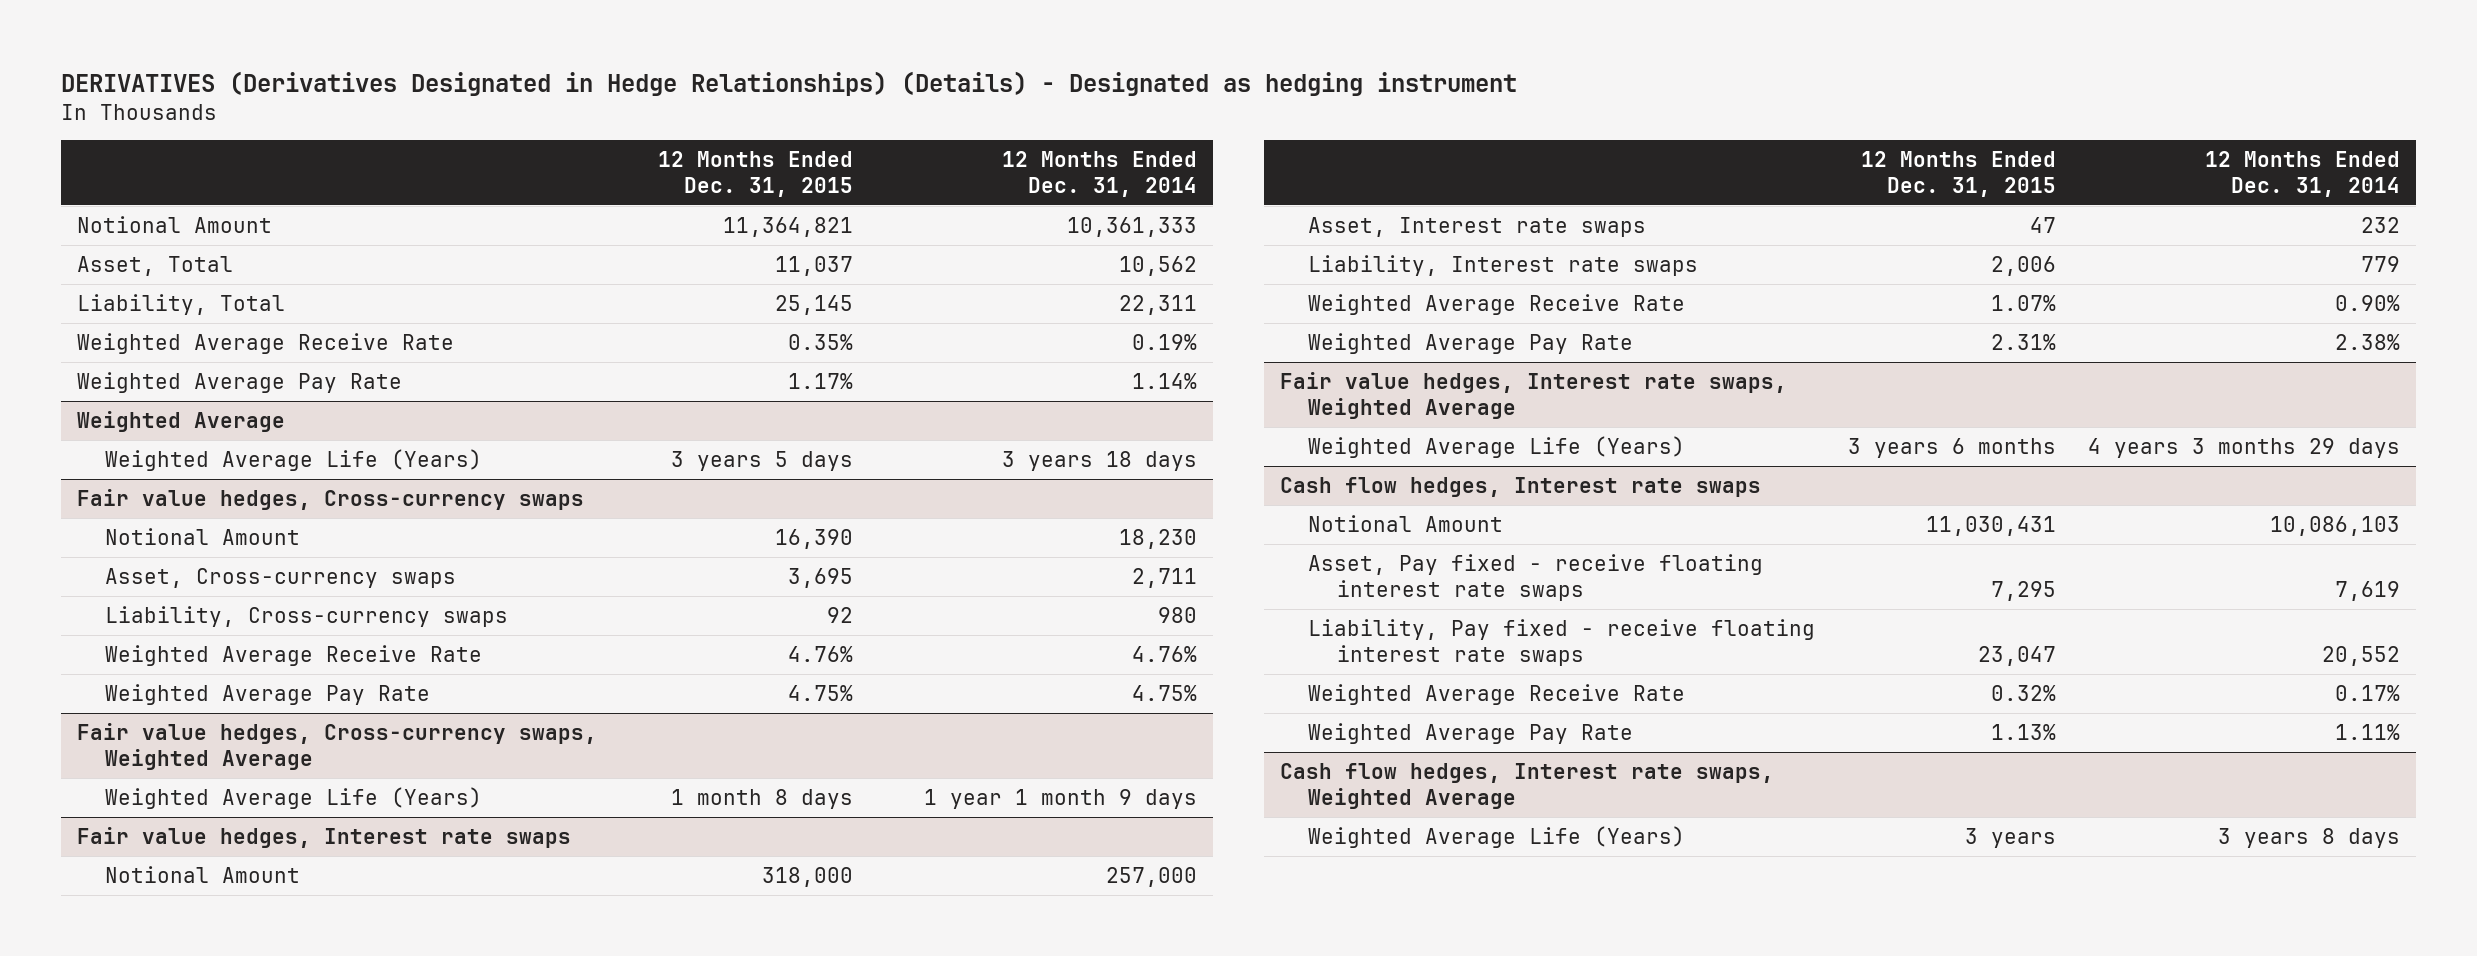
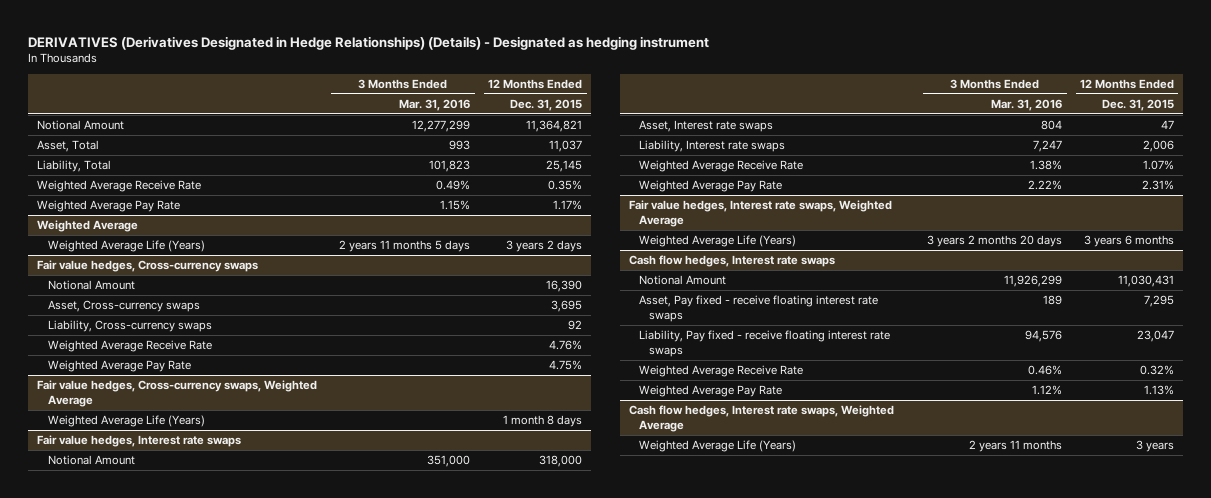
- | 12 Months Ended Dec. 31, 2015 | 12 Months Ended Dec. 31, 2014
+ | 3 Months Ended Mar. 31, 2016 | 12 Months Ended Dec. 31, 2015
@ Weighted Average
- Weighted Average Life (Years) | 3 years 5 days | 3 years 18 days
+ Weighted Average Life (Years) | 2 years 11 months 5 days | 3 years 2 days

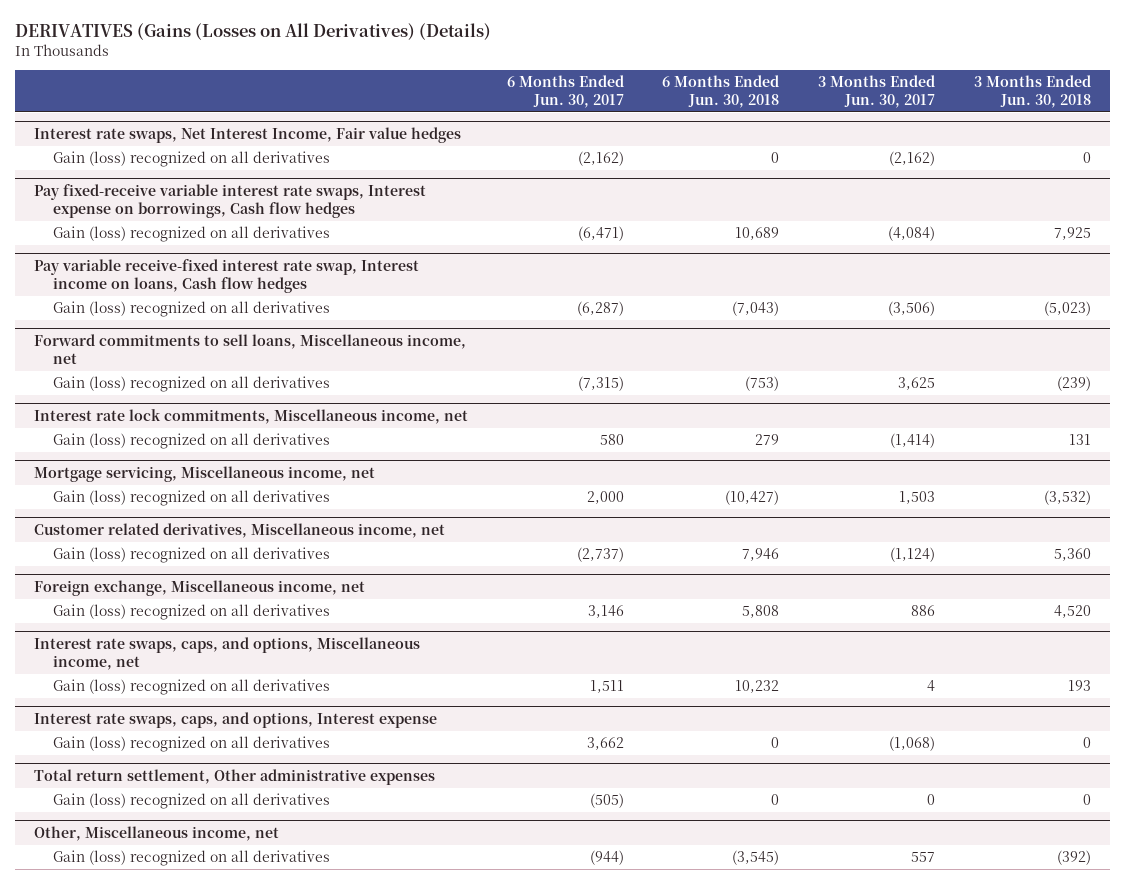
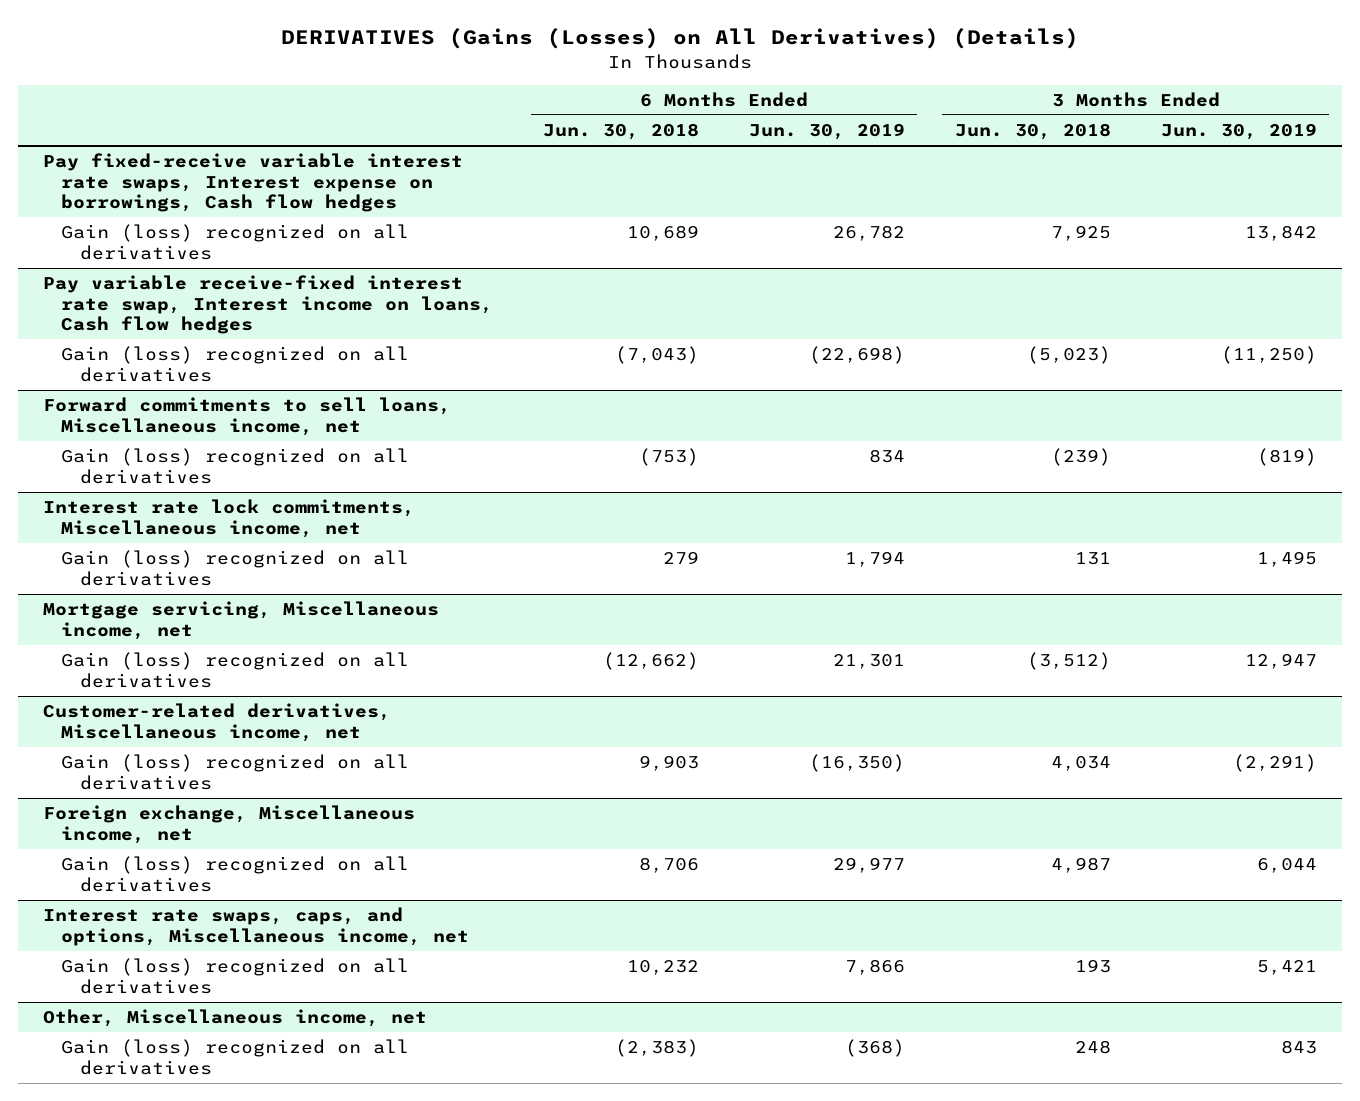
- DERIVATIVES (Gains (Losses on All Derivatives) (Details)
+ DERIVATIVES (Gains (Losses) on All Derivatives) (Details)
- | 6 Months Ended Jun. 30, 2017 | 6 Months Ended Jun. 30, 2018 | 3 Months Ended Jun. 30, 2017 | 3 Months Ended Jun. 30, 2018
+ | 6 Months Ended Jun. 30, 2018 | 6 Months Ended Jun. 30, 2019 | 3 Months Ended Jun. 30, 2018 | 3 Months Ended Jun. 30, 2019
- Interest rate swaps, Net Interest Income, Fair value hedges
- Gain (loss) recognized on all derivatives | (2,162) | 0 | (2,162) | 0
@ Mortgage servicing, Miscellaneous income, net
- Gain (loss) recognized on all derivatives | 2,000 | (10,427) | 1,503 | (3,532)
- Customer related derivatives, Miscellaneous income, net
- Gain (loss) recognized on all derivatives | (2,737) | 7,946 | (1,124) | 5,360
@ Mortgage servicing, Miscellaneous income, net
+ Gain (loss) recognized on all derivatives | (12,662) | 21,301 | (3,512) | 12,947
+ Customer-related derivatives, Miscellaneous income, net
+ Gain (loss) recognized on all derivatives | 9,903 | (16,350) | 4,034 | (2,291)
@ Foreign exchange, Miscellaneous income, net
- Gain (loss) recognized on all derivatives | 3,146 | 5,808 | 886 | 4,520
+ Gain (loss) recognized on all derivatives | 8,706 | 29,977 | 4,987 | 6,044
- Interest rate swaps, caps, and options, Interest expense
- Gain (loss) recognized on all derivatives | 3,662 | 0 | (1,068) | 0
- Total return settlement, Other administrative expenses
- Gain (loss) recognized on all derivatives | (505) | 0 | 0 | 0
@ Other, Miscellaneous income, net
- Gain (loss) recognized on all derivatives | (944) | (3,545) | 557 | (392)
+ Gain (loss) recognized on all derivatives | (2,383) | (368) | 248 | 843

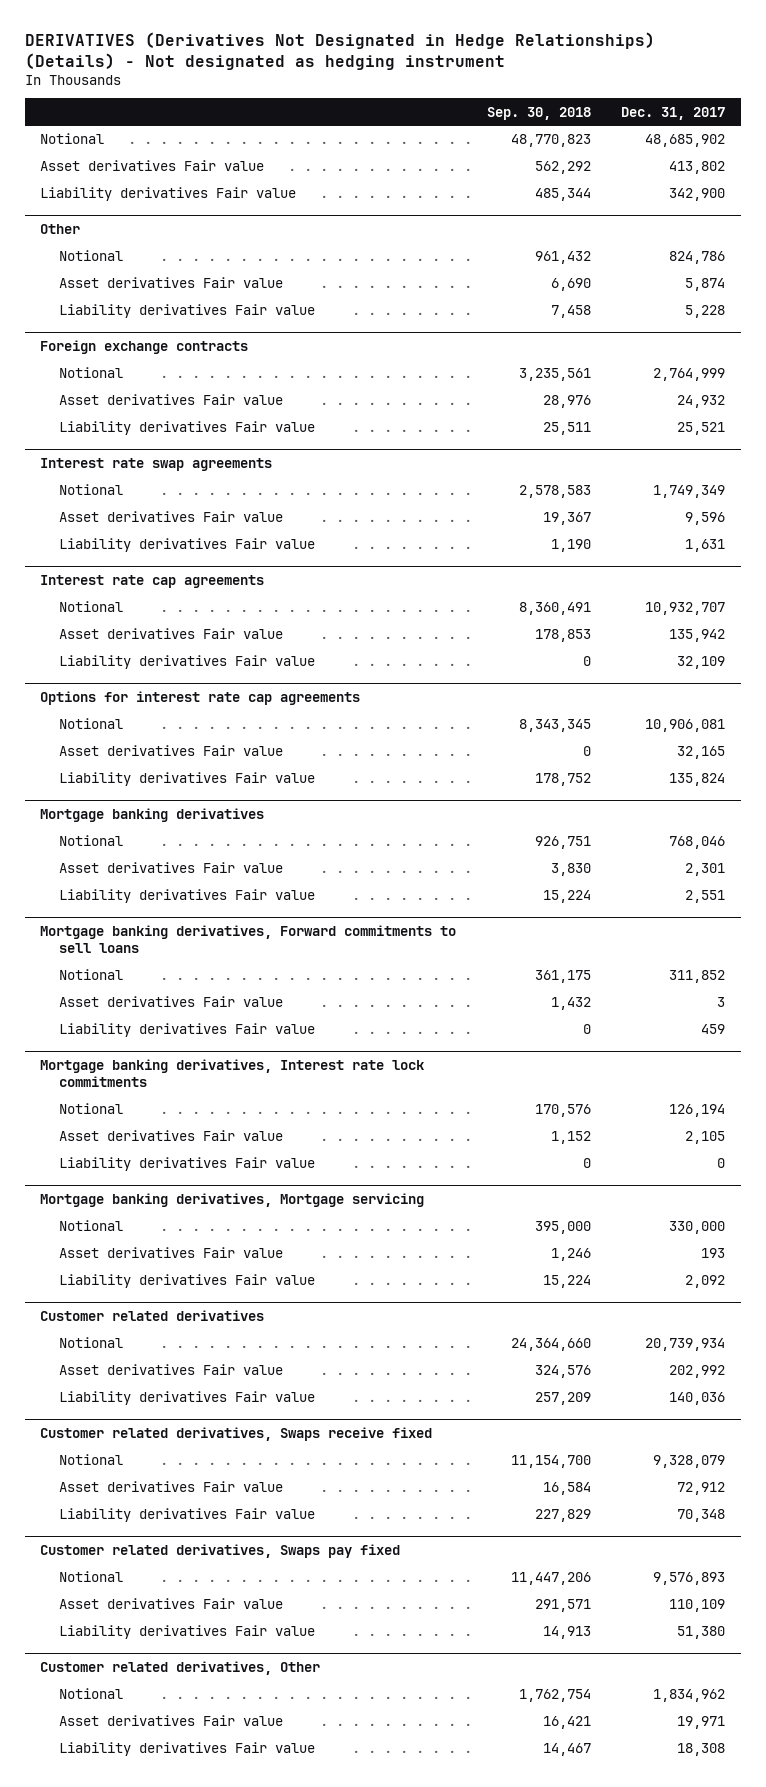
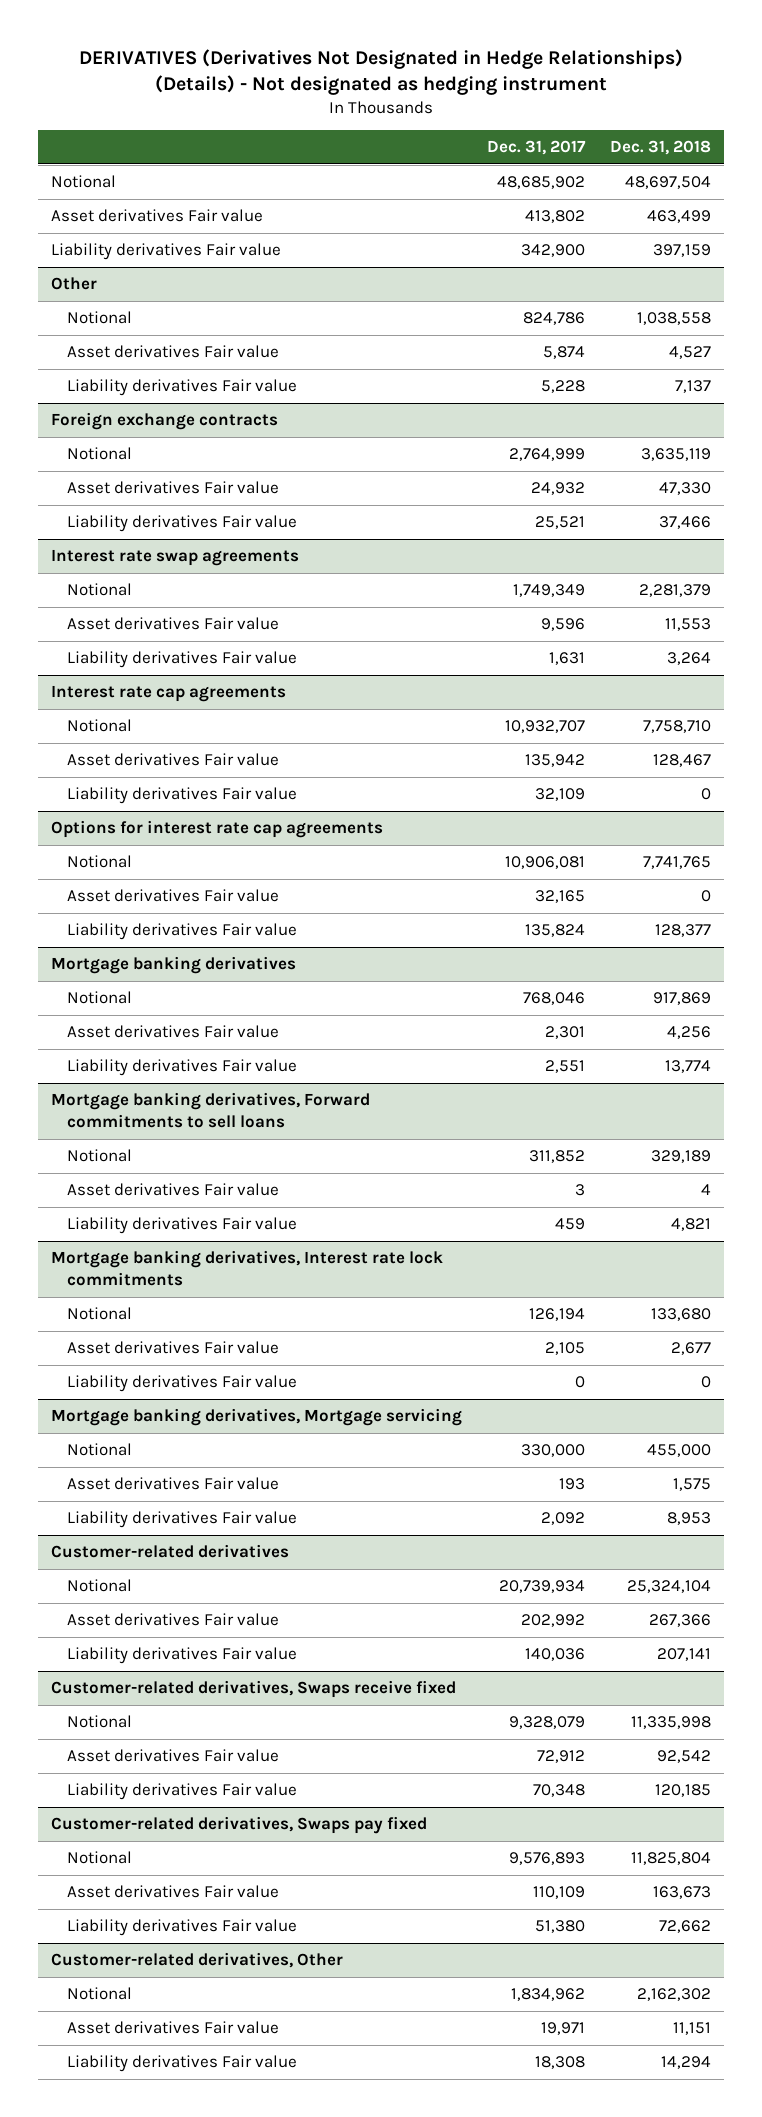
- | Sep. 30, 2018 | Dec. 31, 2017
+ | Dec. 31, 2017 | Dec. 31, 2018
- Customer related derivatives
+ Customer-related derivatives
- Customer related derivatives, Swaps receive fixed
+ Customer-related derivatives, Swaps receive fixed
- Customer related derivatives, Swaps pay fixed
+ Customer-related derivatives, Swaps pay fixed
- Customer related derivatives, Other
+ Customer-related derivatives, Other

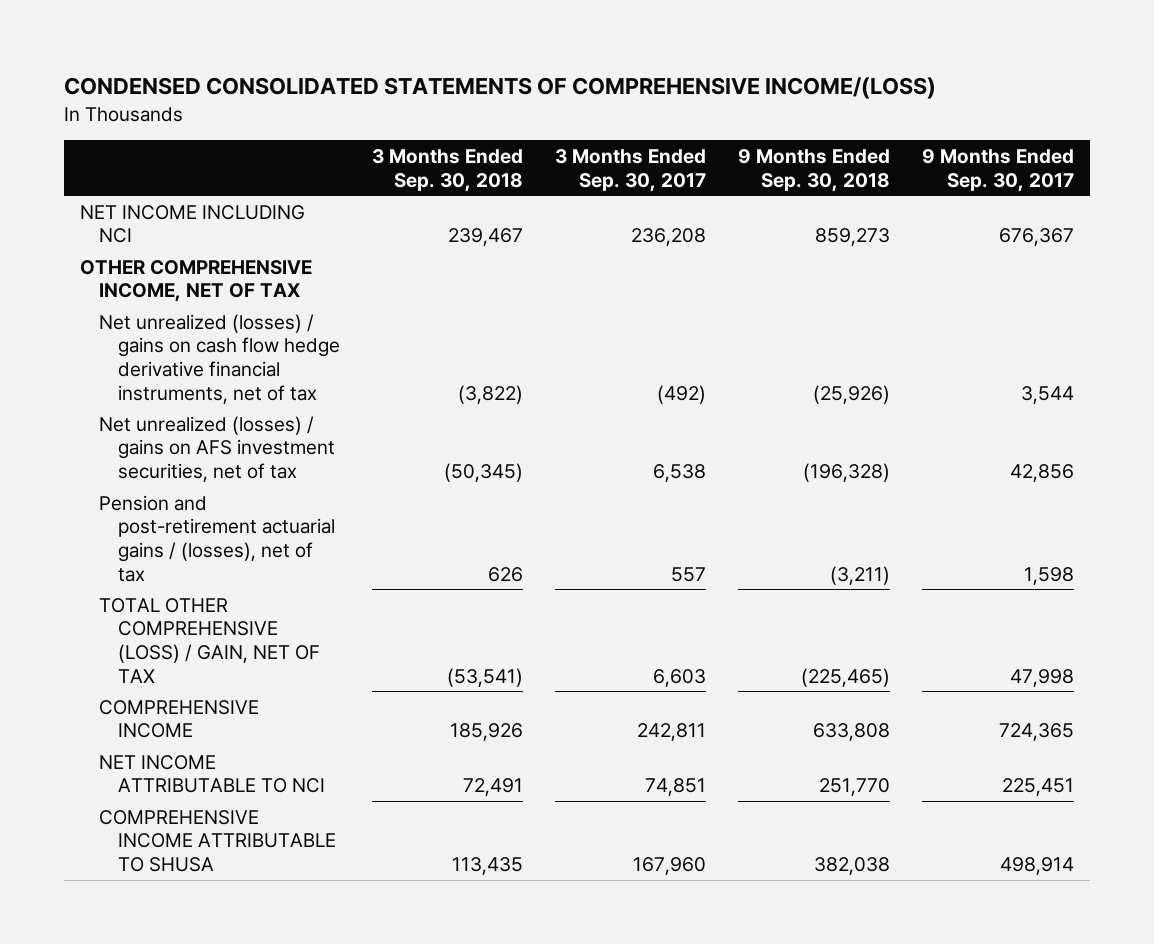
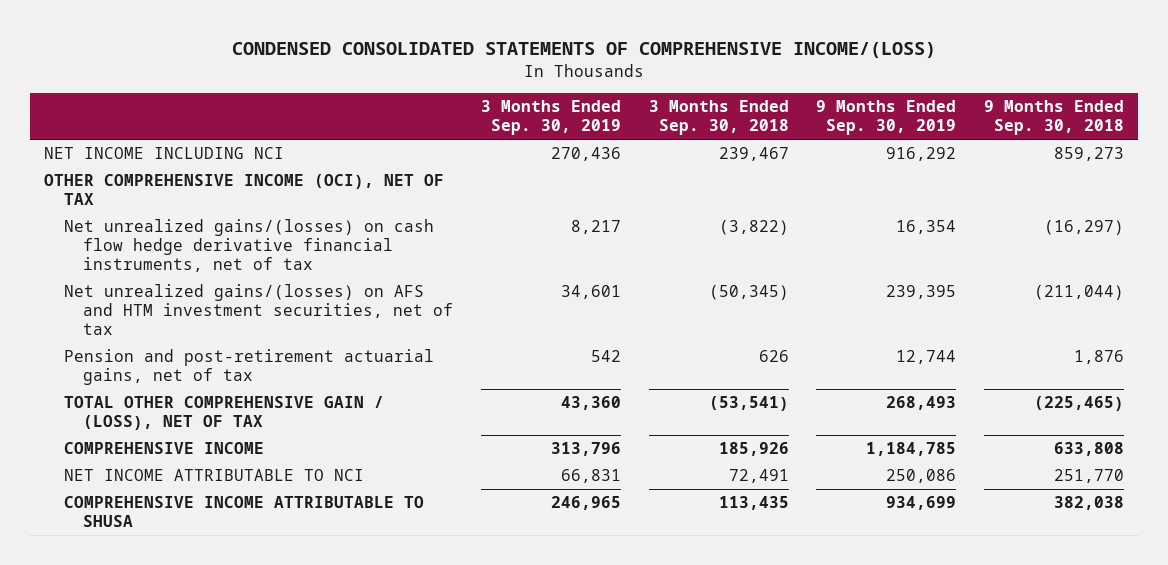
- | 3 Months Ended Sep. 30, 2018 | 3 Months Ended Sep. 30, 2017 | 9 Months Ended Sep. 30, 2018 | 9 Months Ended Sep. 30, 2017
+ | 3 Months Ended Sep. 30, 2019 | 3 Months Ended Sep. 30, 2018 | 9 Months Ended Sep. 30, 2019 | 9 Months Ended Sep. 30, 2018
- OTHER COMPREHENSIVE INCOME, NET OF TAX
- Net unrealized (losses) / gains on cash flow hedge derivative financial instruments, net of tax | (3,822) | (492) | (25,926) | 3,544
- Net unrealized (losses) / gains on AFS investment securities, net of tax | (50,345) | 6,538 | (196,328) | 42,856
- Pension and post-retirement actuarial gains / (losses), net of tax | 626 | 557 | (3,211) | 1,598
- TOTAL OTHER COMPREHENSIVE (LOSS) / GAIN, NET OF TAX | (53,541) | 6,603 | (225,465) | 47,998
+ OTHER COMPREHENSIVE INCOME (OCI), NET OF TAX
+ Net unrealized gains/(losses) on cash flow hedge derivative financial instruments, net of tax | 8,217 | (3,822) | 16,354 | (16,297)
+ Net unrealized gains/(losses) on AFS and HTM investment securities, net of tax | 34,601 | (50,345) | 239,395 | (211,044)
+ Pension and post-retirement actuarial gains, net of tax | 542 | 626 | 12,744 | 1,876
+ TOTAL OTHER COMPREHENSIVE GAIN / (LOSS), NET OF TAX | 43,360 | (53,541) | 268,493 | (225,465)

